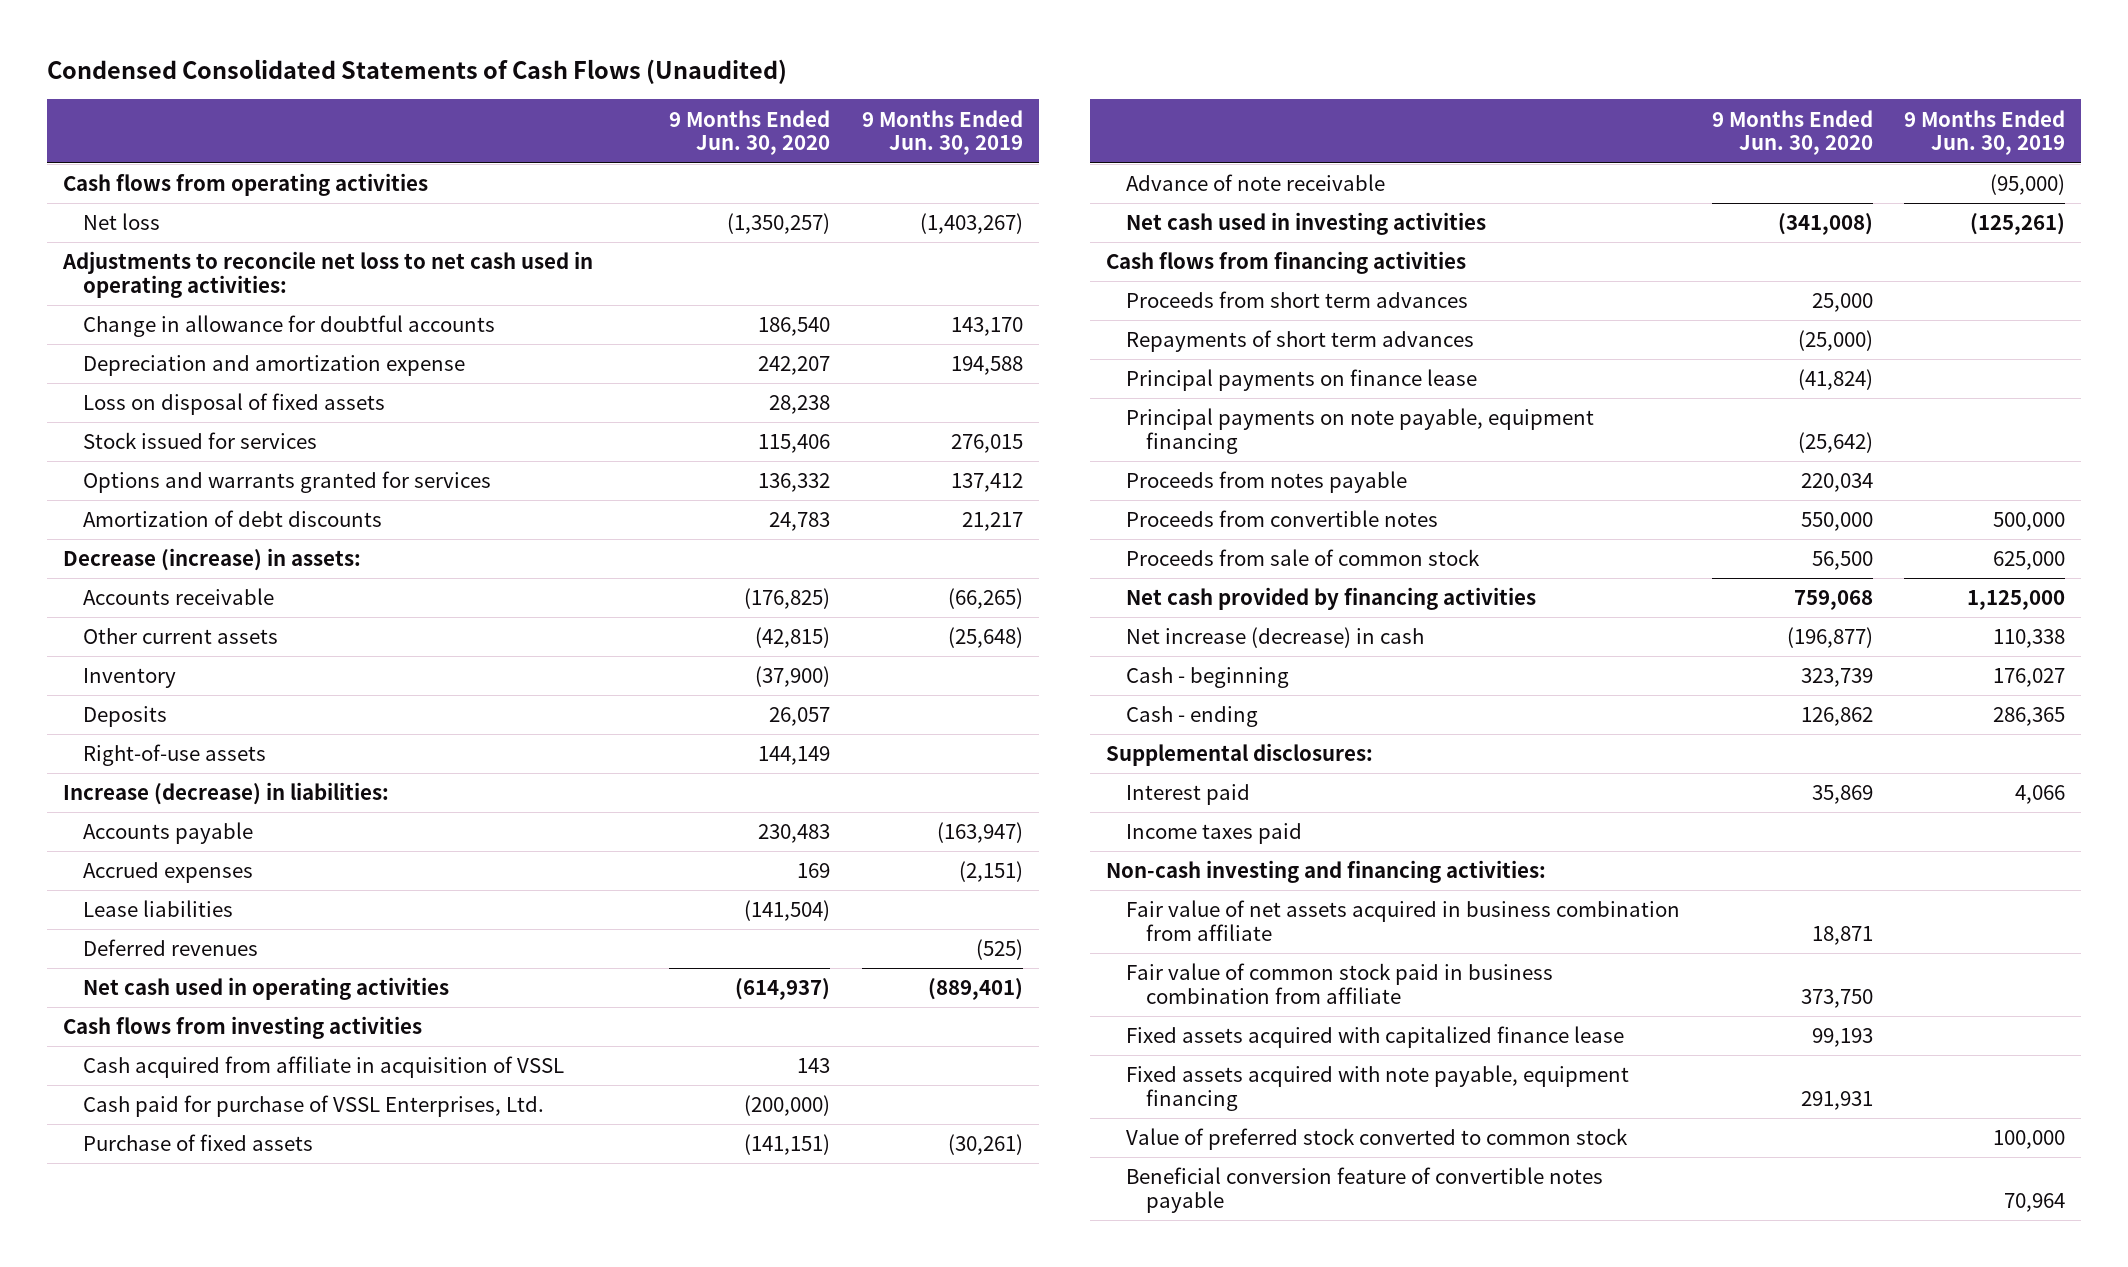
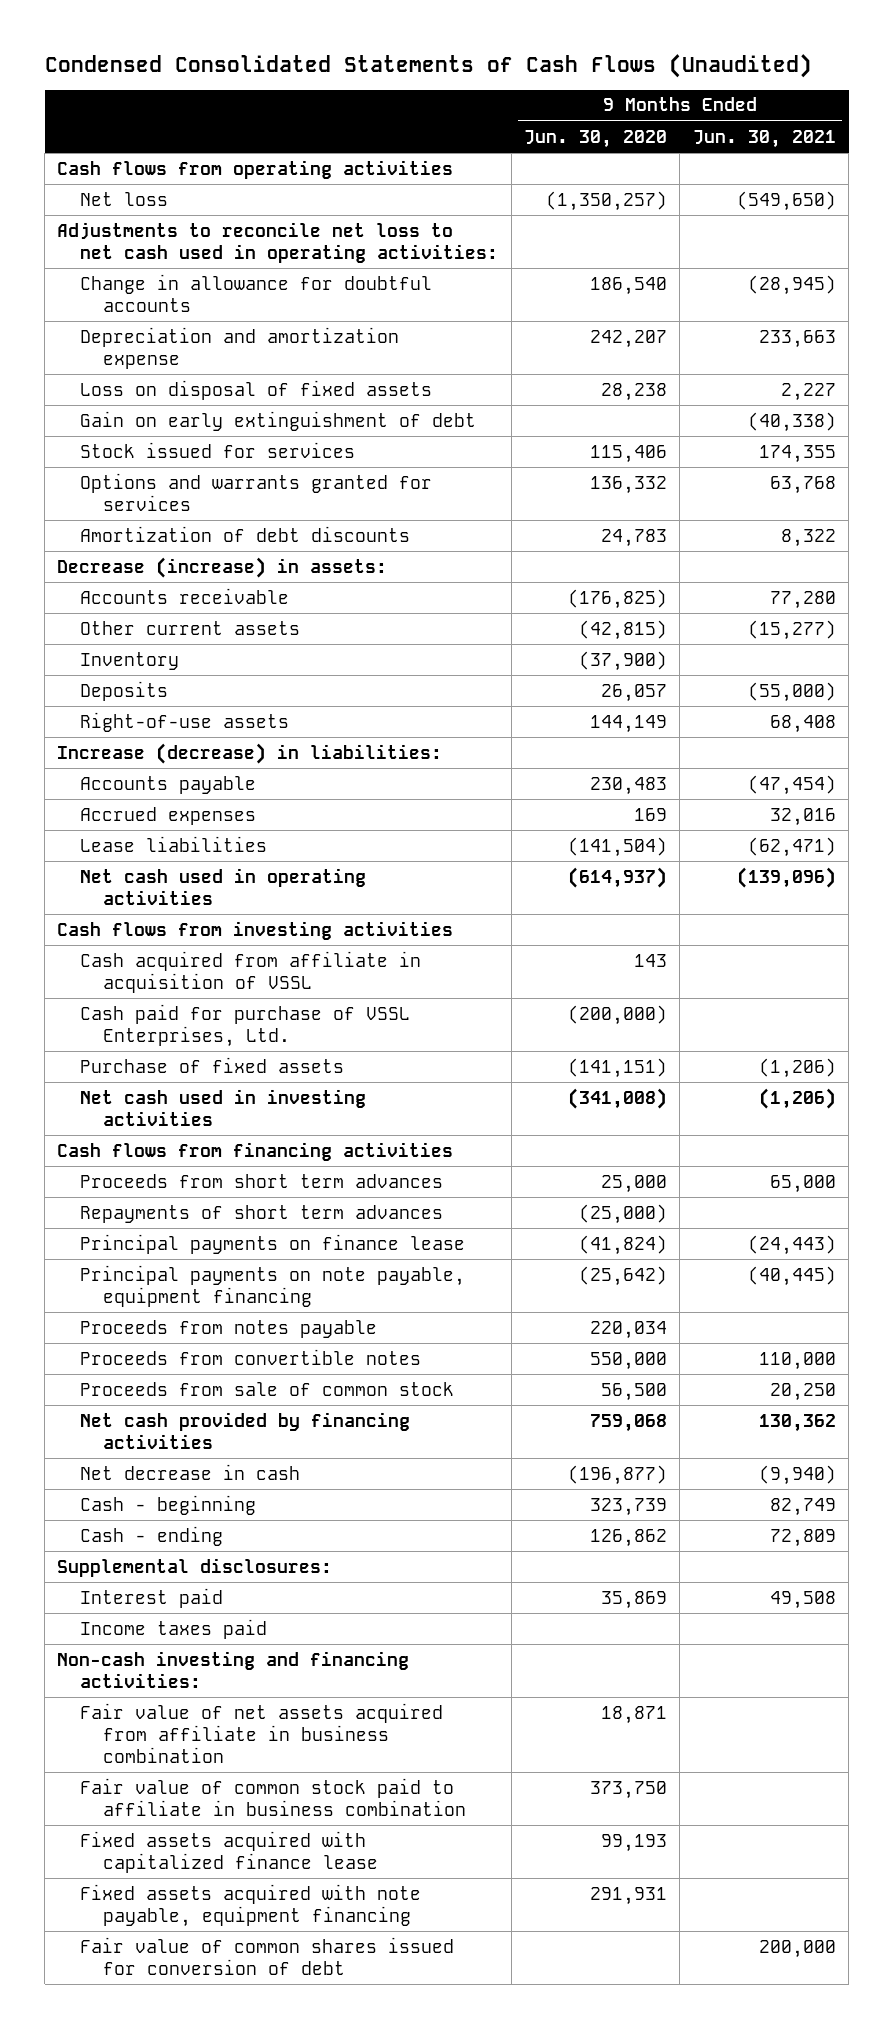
- | 9 Months Ended Jun. 30, 2020 | 9 Months Ended Jun. 30, 2019
+ | 9 Months Ended Jun. 30, 2020 | 9 Months Ended Jun. 30, 2021
+ Gain on early extinguishment of debt | | (40,338)
- Deferred revenues | | (525)
- Advance of note receivable | | (95,000)
- Net increase (decrease) in cash | (196,877) | 110,338
+ Net decrease in cash | (196,877) | (9,940)
- Fair value of net assets acquired in business combination from affiliate | 18,871 |
- Fair value of common stock paid in business combination from affiliate | 373,750 |
+ Fair value of net assets acquired from affiliate in business combination | 18,871 |
+ Fair value of common stock paid to affiliate in business combination | 373,750 |
- Value of preferred stock converted to common stock | | 100,000
- Beneficial conversion feature of convertible notes payable | | 70,964
+ Fair value of common shares issued for conversion of debt | | 200,000

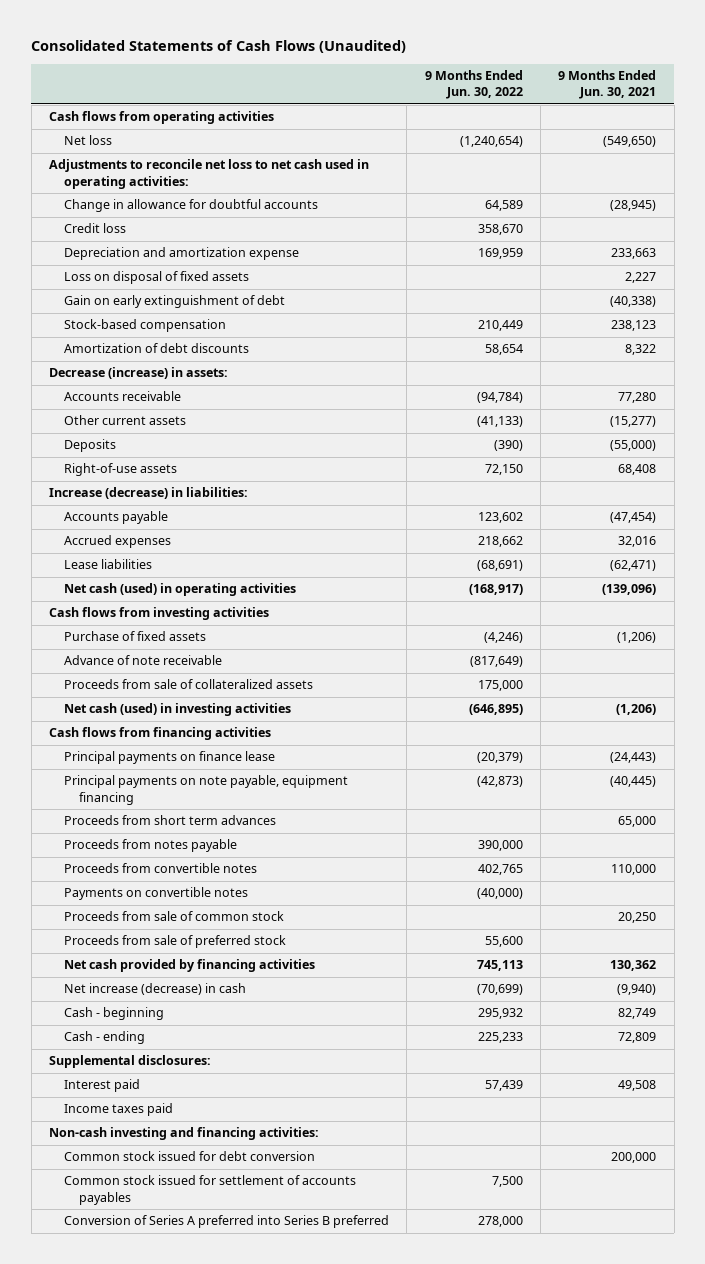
- Condensed Consolidated Statements of Cash Flows (Unaudited)
+ Consolidated Statements of Cash Flows (Unaudited)
- | 9 Months Ended Jun. 30, 2020 | 9 Months Ended Jun. 30, 2021
+ | 9 Months Ended Jun. 30, 2022 | 9 Months Ended Jun. 30, 2021
+ Credit loss | 358,670 |
- Stock issued for services | 115,406 | 174,355
- Options and warrants granted for services | 136,332 | 63,768
+ Stock-based compensation | 210,449 | 238,123
- Inventory | (37,900) |
- Net cash used in operating activities | (614,937) | (139,096)
+ Net cash (used) in operating activities | (168,917) | (139,096)
- Cash acquired from affiliate in acquisition of VSSL | 143 |
- Cash paid for purchase of VSSL Enterprises, Ltd. | (200,000) |
- Net cash used in investing activities | (341,008) | (1,206)
+ Advance of note receivable | (817,649) |
+ Proceeds from sale of collateralized assets | 175,000 |
+ Net cash (used) in investing activities | (646,895) | (1,206)
- Repayments of short term advances | (25,000) |
moved down: Proceeds from short term advances | | 65,000
+ Payments on convertible notes | (40,000) |
+ Proceeds from sale of preferred stock | 55,600 |
- Net decrease in cash | (196,877) | (9,940)
+ Net increase (decrease) in cash | (70,699) | (9,940)
- Fair value of net assets acquired from affiliate in business combination | 18,871 |
- Fair value of common stock paid to affiliate in business combination | 373,750 |
- Fixed assets acquired with capitalized finance lease | 99,193 |
- Fixed assets acquired with note payable, equipment financing | 291,931 |
- Fair value of common shares issued for conversion of debt | | 200,000
+ Common stock issued for debt conversion | | 200,000
+ Common stock issued for settlement of accounts payables | 7,500 |
+ Conversion of Series A preferred into Series B preferred | 278,000 |

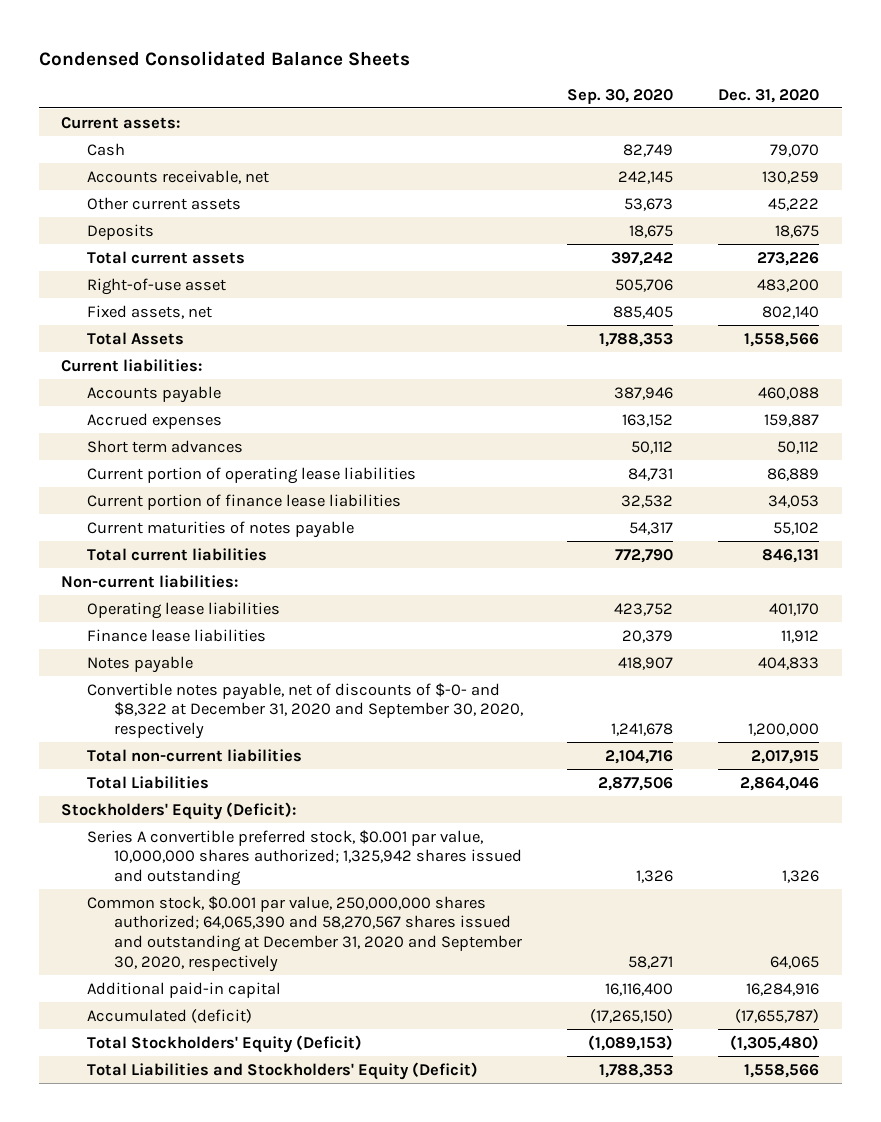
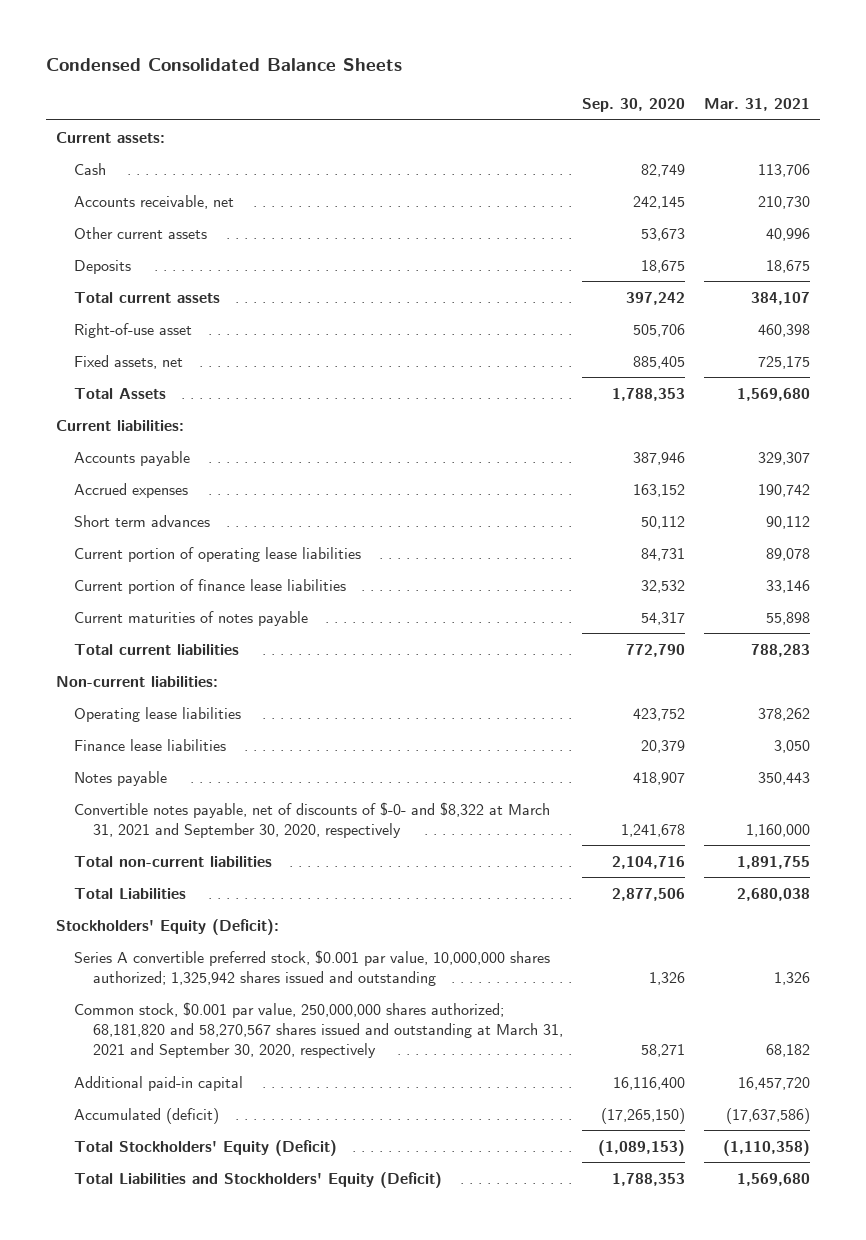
- | Sep. 30, 2020 | Dec. 31, 2020
+ | Sep. 30, 2020 | Mar. 31, 2021
- Convertible notes payable, net of discounts of $-0- and $8,322 at December 31, 2020 and September 30, 2020, respectively | 1,241,678 | 1,200,000
+ Convertible notes payable, net of discounts of $-0- and $8,322 at March 31, 2021 and September 30, 2020, respectively | 1,241,678 | 1,160,000
- Common stock, $0.001 par value, 250,000,000 shares authorized; 64,065,390 and 58,270,567 shares issued and outstanding at December 31, 2020 and September 30, 2020, respectively | 58,271 | 64,065
+ Common stock, $0.001 par value, 250,000,000 shares authorized; 68,181,820 and 58,270,567 shares issued and outstanding at March 31, 2021 and September 30, 2020, respectively | 58,271 | 68,182

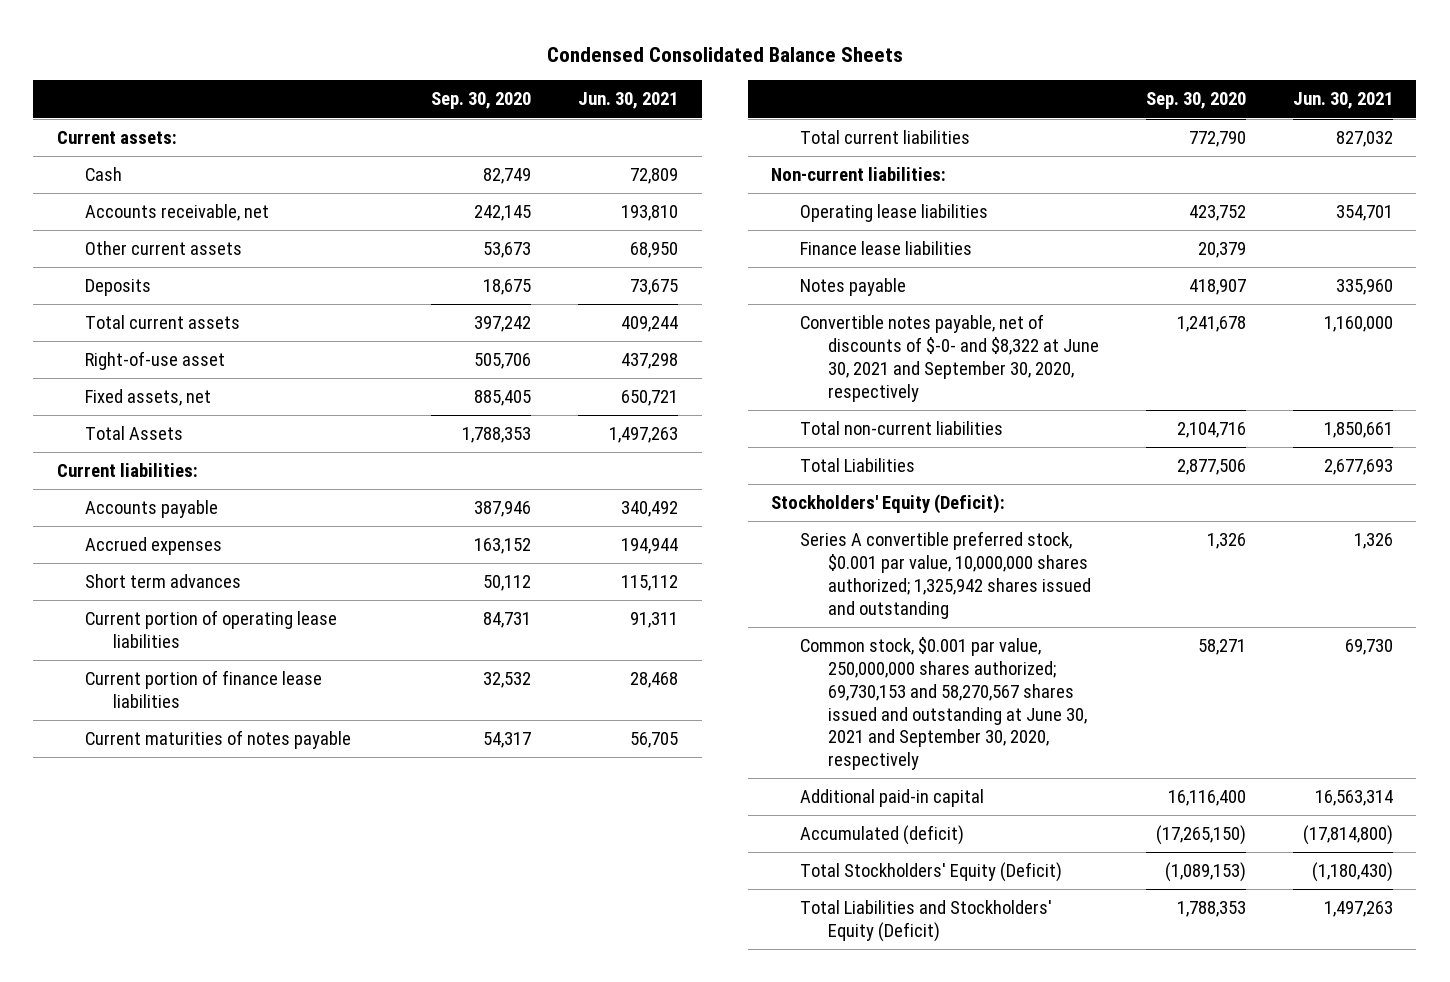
- | Sep. 30, 2020 | Mar. 31, 2021
+ | Sep. 30, 2020 | Jun. 30, 2021
- Convertible notes payable, net of discounts of $-0- and $8,322 at March 31, 2021 and September 30, 2020, respectively | 1,241,678 | 1,160,000
+ Convertible notes payable, net of discounts of $-0- and $8,322 at June 30, 2021 and September 30, 2020, respectively | 1,241,678 | 1,160,000
- Common stock, $0.001 par value, 250,000,000 shares authorized; 68,181,820 and 58,270,567 shares issued and outstanding at March 31, 2021 and September 30, 2020, respectively | 58,271 | 68,182
+ Common stock, $0.001 par value, 250,000,000 shares authorized; 69,730,153 and 58,270,567 shares issued and outstanding at June 30, 2021 and September 30, 2020, respectively | 58,271 | 69,730

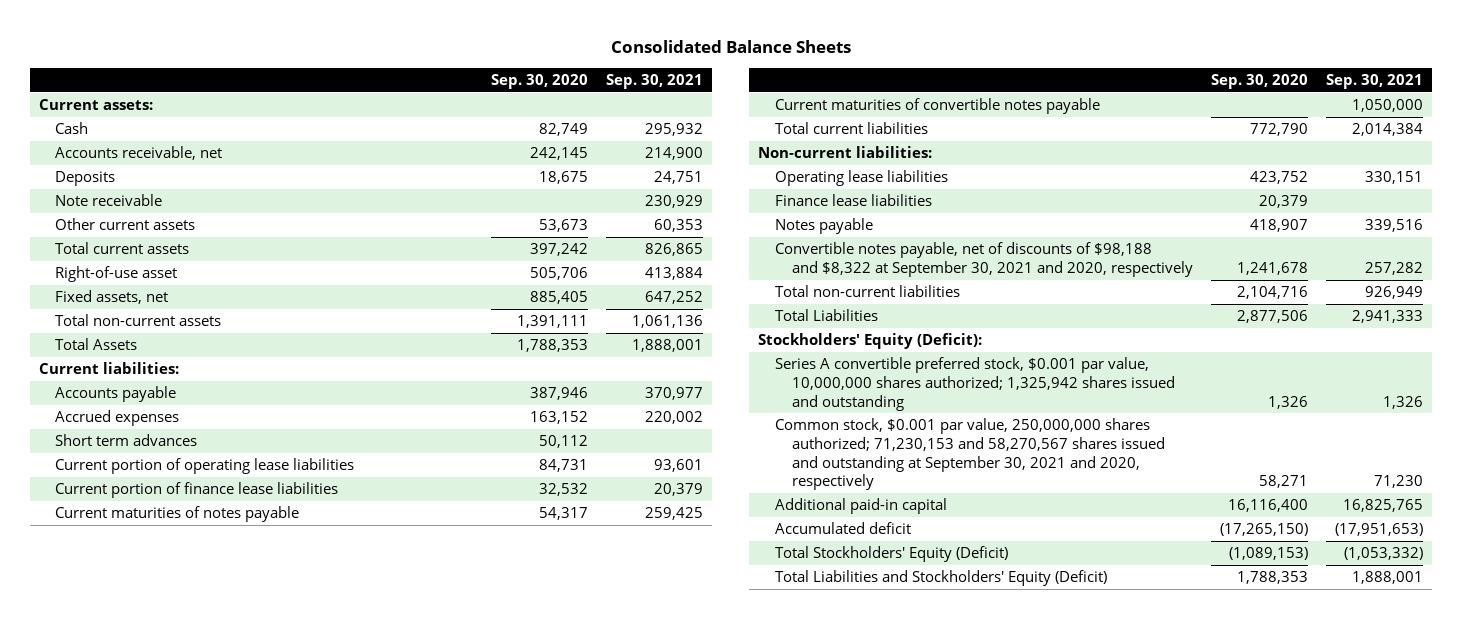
- Condensed Consolidated Balance Sheets
+ Consolidated Balance Sheets
- | Sep. 30, 2020 | Jun. 30, 2021
+ | Sep. 30, 2020 | Sep. 30, 2021
+ Note receivable | | 230,929
moved down: Other current assets | 53,673 | 60,353
+ Total non-current assets | 1,391,111 | 1,061,136
+ Current maturities of convertible notes payable | | 1,050,000
- Convertible notes payable, net of discounts of $-0- and $8,322 at June 30, 2021 and September 30, 2020, respectively | 1,241,678 | 1,160,000
+ Convertible notes payable, net of discounts of $98,188 and $8,322 at September 30, 2021 and 2020, respectively | 1,241,678 | 257,282
- Common stock, $0.001 par value, 250,000,000 shares authorized; 69,730,153 and 58,270,567 shares issued and outstanding at June 30, 2021 and September 30, 2020, respectively | 58,271 | 69,730
+ Common stock, $0.001 par value, 250,000,000 shares authorized; 71,230,153 and 58,270,567 shares issued and outstanding at September 30, 2021 and 2020, respectively | 58,271 | 71,230
- Accumulated (deficit) | (17,265,150) | (17,814,800)
+ Accumulated deficit | (17,265,150) | (17,951,653)

